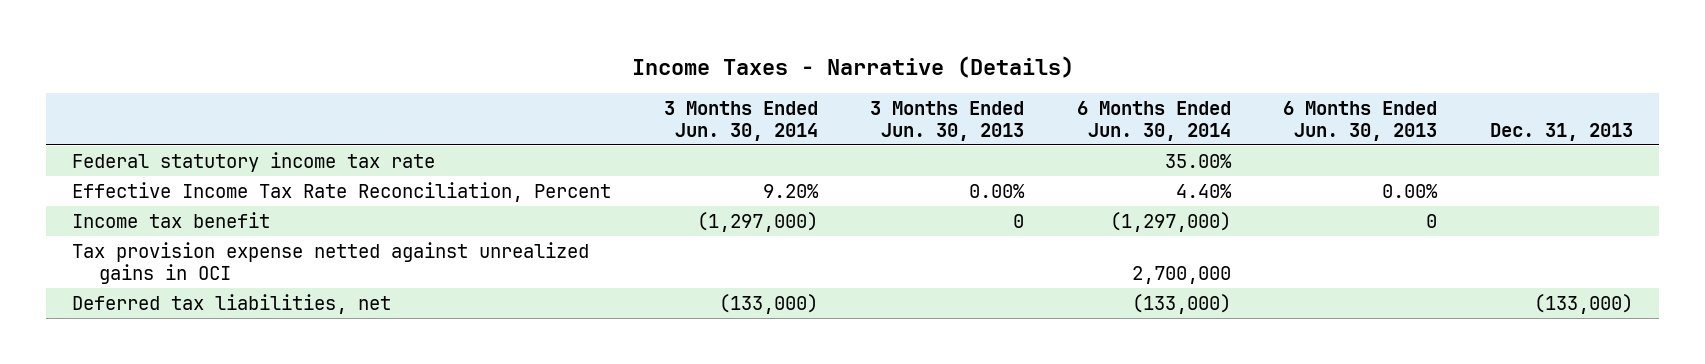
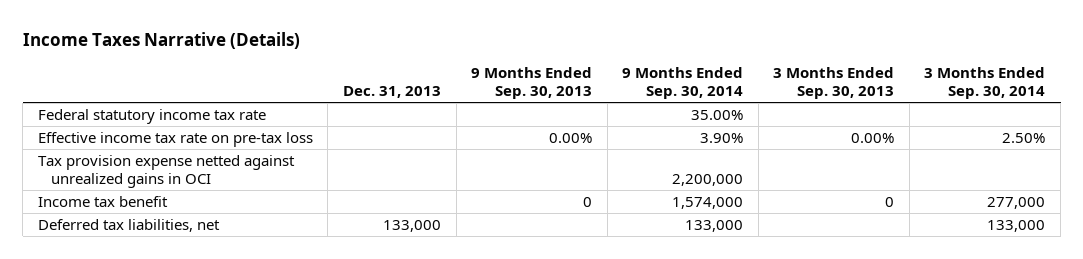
- Income Taxes - Narrative (Details)
+ Income Taxes Narrative (Details)
- | 3 Months Ended Jun. 30, 2014 | 3 Months Ended Jun. 30, 2013 | 6 Months Ended Jun. 30, 2014 | 6 Months Ended Jun. 30, 2013 | Dec. 31, 2013
+ | Dec. 31, 2013 | 9 Months Ended Sep. 30, 2013 | 9 Months Ended Sep. 30, 2014 | 3 Months Ended Sep. 30, 2013 | 3 Months Ended Sep. 30, 2014
- Effective Income Tax Rate Reconciliation, Percent | 9.20% | 0.00% | 4.40% | 0.00% |
+ Effective income tax rate on pre-tax loss | | 0.00% | 3.90% | 0.00% | 2.50%
- Deferred tax liabilities, net | (133,000) | | (133,000) | | (133,000)
moved down: Income tax benefit | | 0 | 1,574,000 | 0 | 277,000
+ Deferred tax liabilities, net | 133,000 | | 133,000 | | 133,000

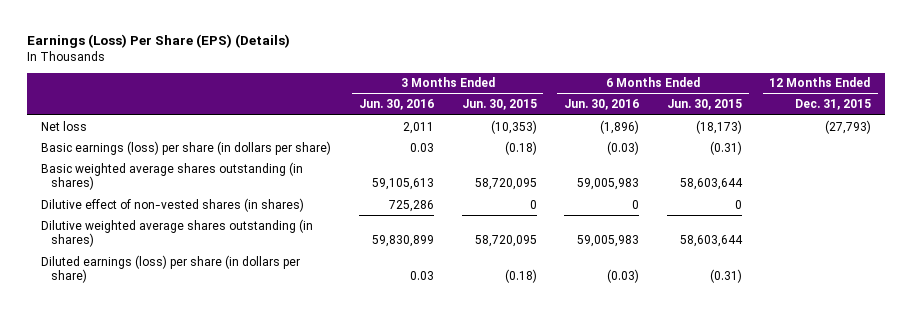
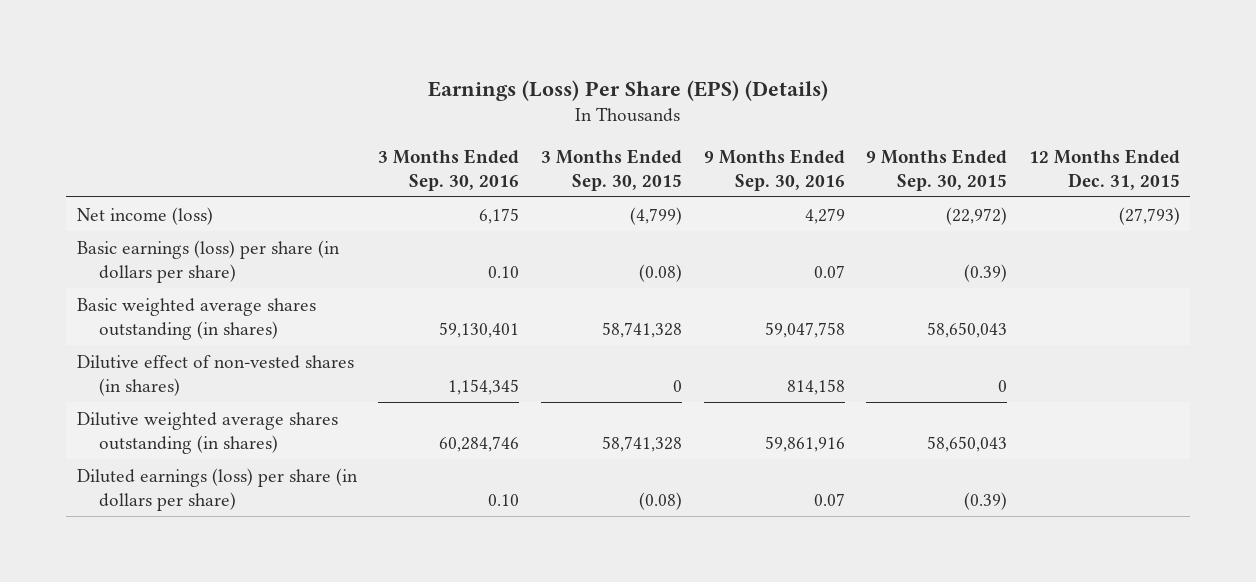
- | 3 Months Ended Jun. 30, 2016 | 3 Months Ended Jun. 30, 2015 | 6 Months Ended Jun. 30, 2016 | 6 Months Ended Jun. 30, 2015 | 12 Months Ended Dec. 31, 2015
+ | 3 Months Ended Sep. 30, 2016 | 3 Months Ended Sep. 30, 2015 | 9 Months Ended Sep. 30, 2016 | 9 Months Ended Sep. 30, 2015 | 12 Months Ended Dec. 31, 2015
- Net loss | 2,011 | (10,353) | (1,896) | (18,173) | (27,793)
+ Net income (loss) | 6,175 | (4,799) | 4,279 | (22,972) | (27,793)

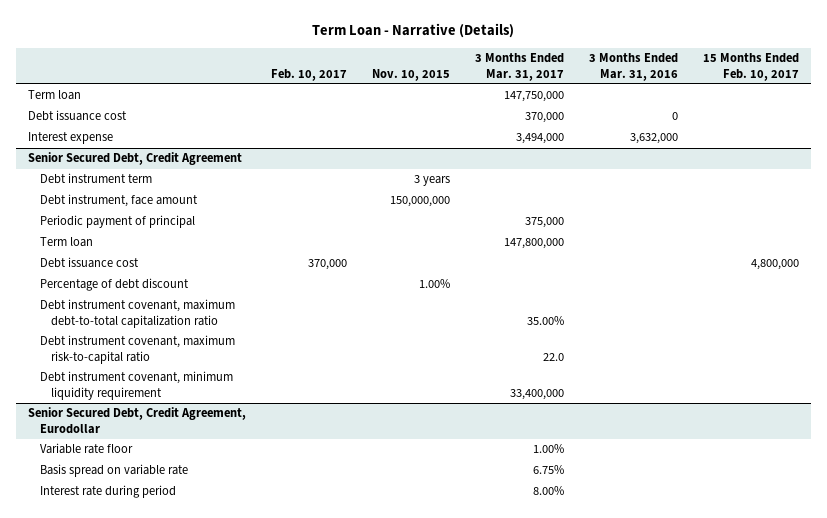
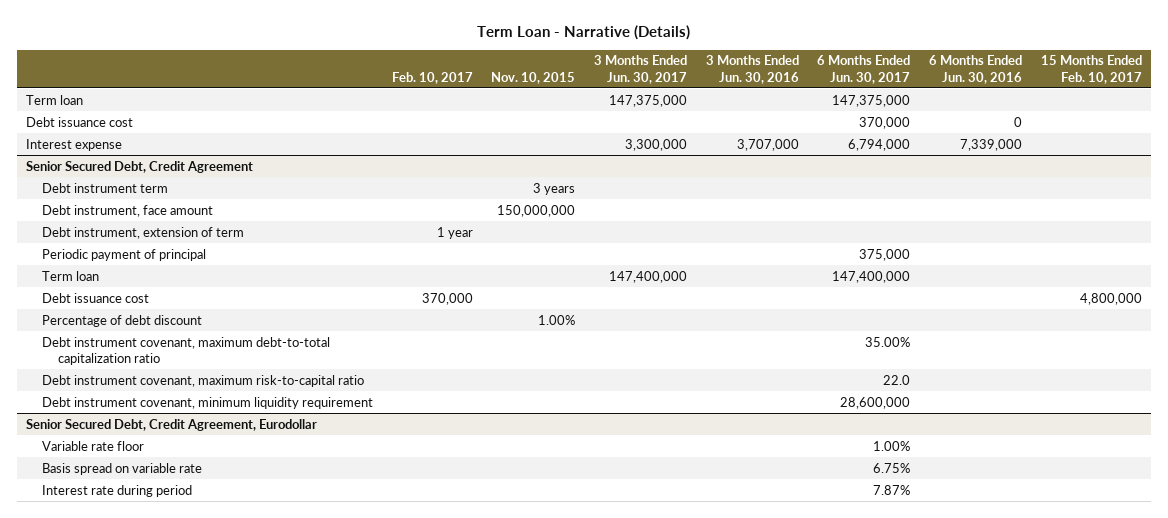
- | Feb. 10, 2017 | Nov. 10, 2015 | 3 Months Ended Mar. 31, 2017 | 3 Months Ended Mar. 31, 2016 | 15 Months Ended Feb. 10, 2017
+ | Feb. 10, 2017 | Nov. 10, 2015 | 3 Months Ended Jun. 30, 2017 | 3 Months Ended Jun. 30, 2016 | 6 Months Ended Jun. 30, 2017 | 6 Months Ended Jun. 30, 2016 | 15 Months Ended Feb. 10, 2017
@ Senior Secured Debt, Credit Agreement
+ Debt instrument, extension of term | 1 year | | | | | |

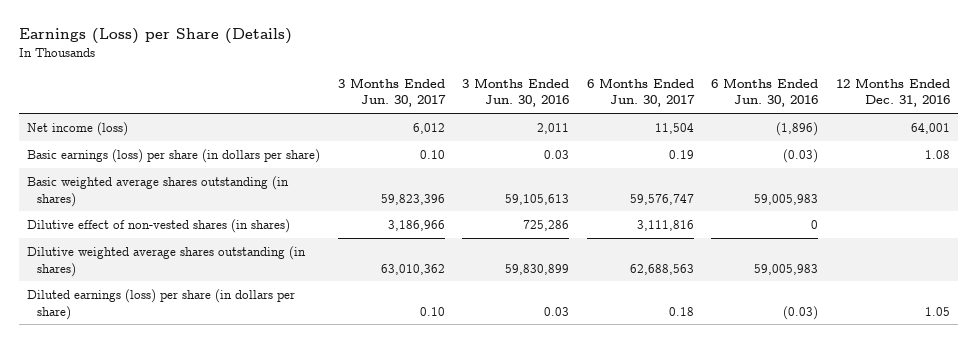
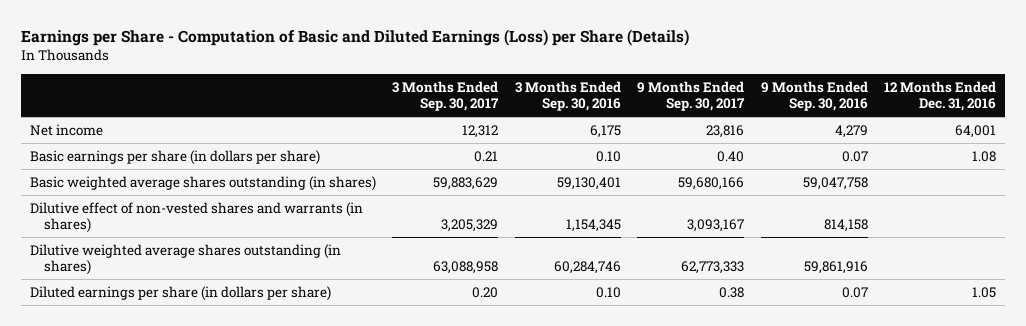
- Earnings (Loss) per Share (Details)
+ Earnings per Share - Computation of Basic and Diluted Earnings (Loss) per Share (Details)
- | 3 Months Ended Jun. 30, 2017 | 3 Months Ended Jun. 30, 2016 | 6 Months Ended Jun. 30, 2017 | 6 Months Ended Jun. 30, 2016 | 12 Months Ended Dec. 31, 2016
+ | 3 Months Ended Sep. 30, 2017 | 3 Months Ended Sep. 30, 2016 | 9 Months Ended Sep. 30, 2017 | 9 Months Ended Sep. 30, 2016 | 12 Months Ended Dec. 31, 2016
- Net income (loss) | 6,012 | 2,011 | 11,504 | (1,896) | 64,001
- Basic earnings (loss) per share (in dollars per share) | 0.10 | 0.03 | 0.19 | (0.03) | 1.08
+ Net income | 12,312 | 6,175 | 23,816 | 4,279 | 64,001
+ Basic earnings per share (in dollars per share) | 0.21 | 0.10 | 0.40 | 0.07 | 1.08
- Dilutive effect of non-vested shares (in shares) | 3,186,966 | 725,286 | 3,111,816 | 0 |
+ Dilutive effect of non-vested shares and warrants (in shares) | 3,205,329 | 1,154,345 | 3,093,167 | 814,158 |
- Diluted earnings (loss) per share (in dollars per share) | 0.10 | 0.03 | 0.18 | (0.03) | 1.05
+ Diluted earnings per share (in dollars per share) | 0.20 | 0.10 | 0.38 | 0.07 | 1.05

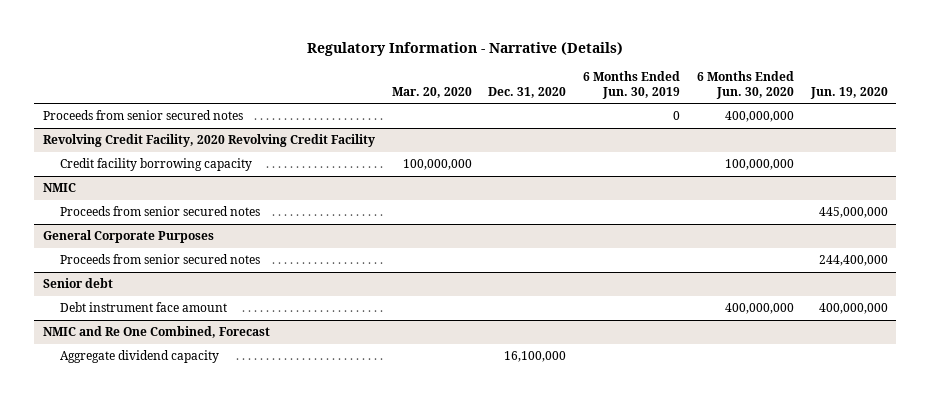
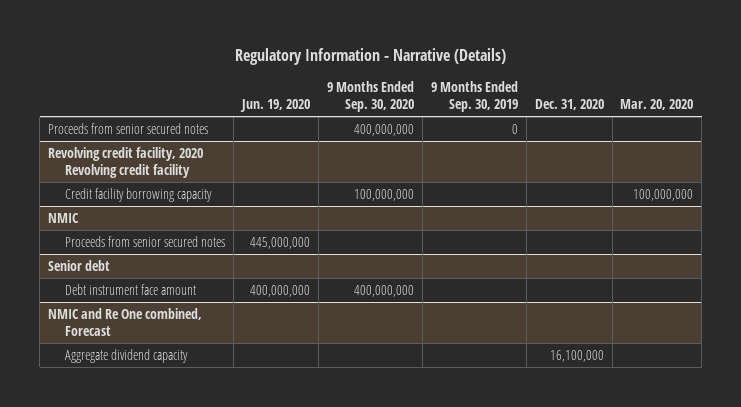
- | Mar. 20, 2020 | Dec. 31, 2020 | 6 Months Ended Jun. 30, 2019 | 6 Months Ended Jun. 30, 2020 | Jun. 19, 2020
+ | Jun. 19, 2020 | 9 Months Ended Sep. 30, 2020 | 9 Months Ended Sep. 30, 2019 | Dec. 31, 2020 | Mar. 20, 2020
- Revolving Credit Facility, 2020 Revolving Credit Facility
+ Revolving credit facility, 2020 Revolving credit facility
- General Corporate Purposes
- Proceeds from senior secured notes | | | | | 244,400,000
- NMIC and Re One Combined, Forecast
+ NMIC and Re One combined, Forecast

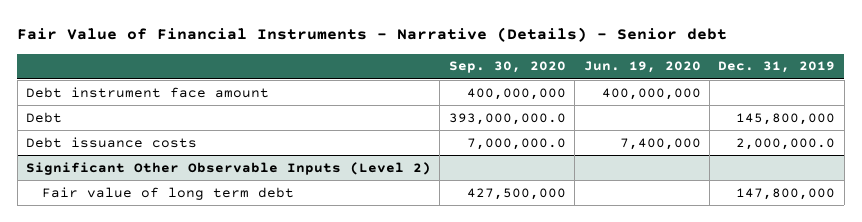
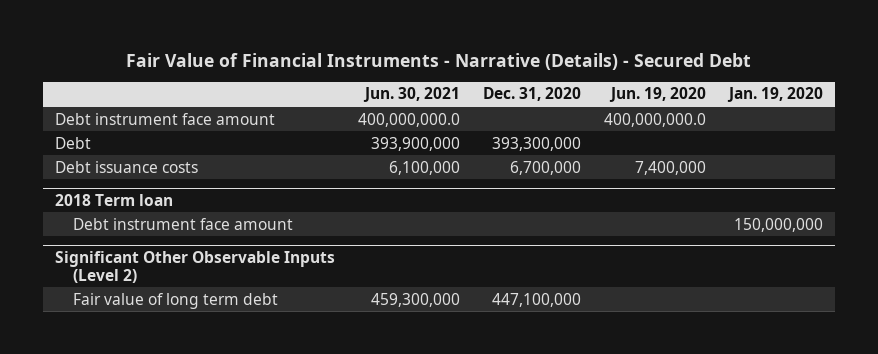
- Fair Value of Financial Instruments - Narrative (Details) - Senior debt
+ Fair Value of Financial Instruments - Narrative (Details) - Secured Debt
- | Sep. 30, 2020 | Jun. 19, 2020 | Dec. 31, 2019
+ | Jun. 30, 2021 | Dec. 31, 2020 | Jun. 19, 2020 | Jan. 19, 2020
- Debt instrument face amount | 400,000,000 | 400,000,000 |
+ Debt instrument face amount | 400,000,000.0 | | 400,000,000.0 |
+ 2018 Term loan
+ Debt instrument face amount | | | | 150,000,000

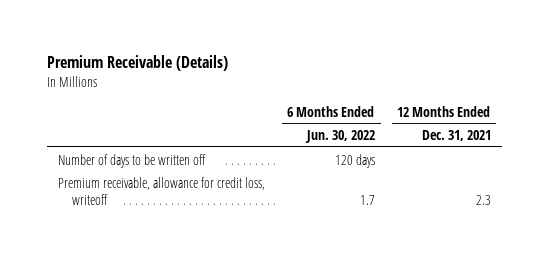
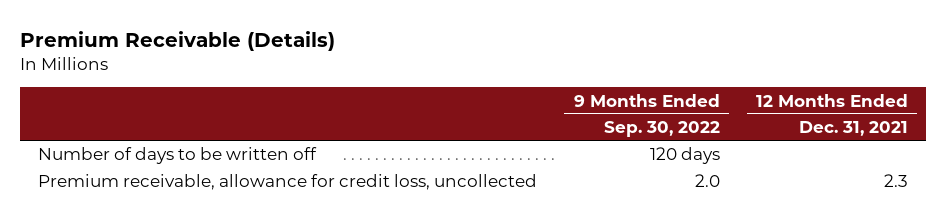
- | 6 Months Ended Jun. 30, 2022 | 12 Months Ended Dec. 31, 2021
+ | 9 Months Ended Sep. 30, 2022 | 12 Months Ended Dec. 31, 2021
- Premium receivable, allowance for credit loss, writeoff | 1.7 | 2.3
+ Premium receivable, allowance for credit loss, uncollected | 2.0 | 2.3

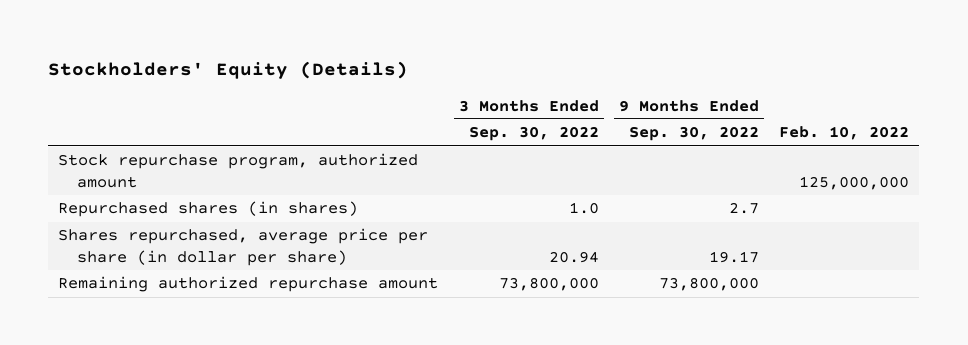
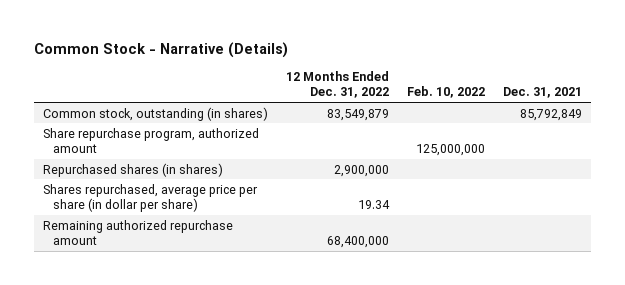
- Stockholders' Equity (Details)
+ Common Stock - Narrative (Details)
- | 3 Months Ended Sep. 30, 2022 | 9 Months Ended Sep. 30, 2022 | Feb. 10, 2022
+ | 12 Months Ended Dec. 31, 2022 | Feb. 10, 2022 | Dec. 31, 2021
- Stock repurchase program, authorized amount | | | 125,000,000
+ Common stock, outstanding (in shares) | 83,549,879 | | 85,792,849
+ Share repurchase program, authorized amount | | 125,000,000 |

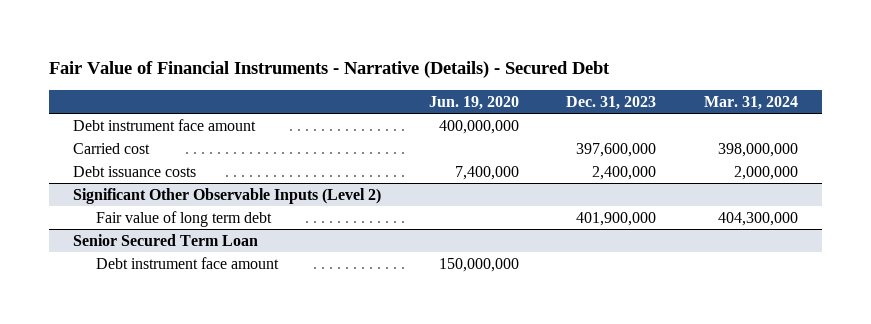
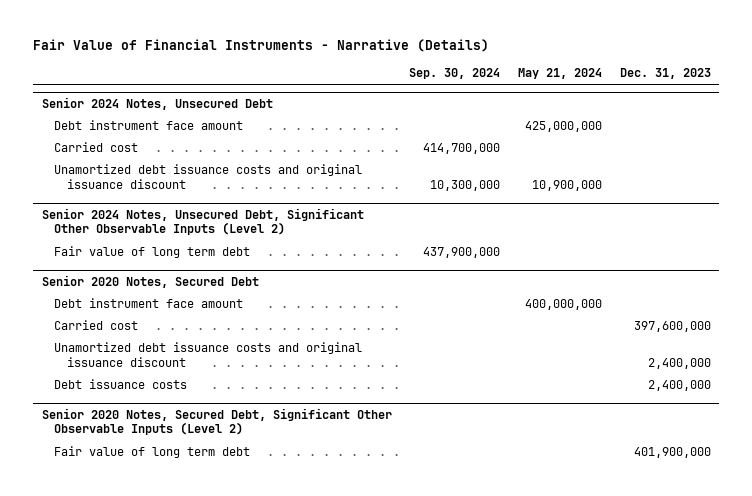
- Fair Value of Financial Instruments - Narrative (Details) - Secured Debt
+ Fair Value of Financial Instruments - Narrative (Details)
- | Jun. 19, 2020 | Dec. 31, 2023 | Mar. 31, 2024
+ | Sep. 30, 2024 | May 21, 2024 | Dec. 31, 2023
+ Senior 2024 Notes, Unsecured Debt
+ Debt instrument face amount | | 425,000,000 |
+ Carried cost | 414,700,000 | |
+ Unamortized debt issuance costs and original issuance discount | 10,300,000 | 10,900,000 |
+ Senior 2024 Notes, Unsecured Debt, Significant Other Observable Inputs (Level 2)
+ Fair value of long term debt | 437,900,000 | |
+ Senior 2020 Notes, Secured Debt
+ Unamortized debt issuance costs and original issuance discount | | | 2,400,000
- Significant Other Observable Inputs (Level 2)
+ Senior 2020 Notes, Secured Debt, Significant Other Observable Inputs (Level 2)
- Senior Secured Term Loan
- Debt instrument face amount | 150,000,000 | |

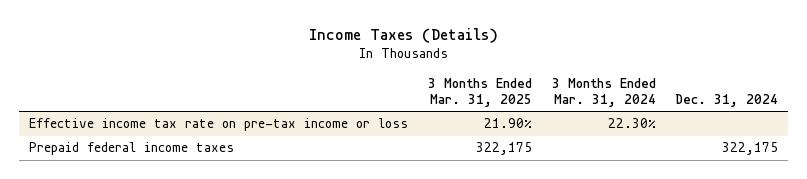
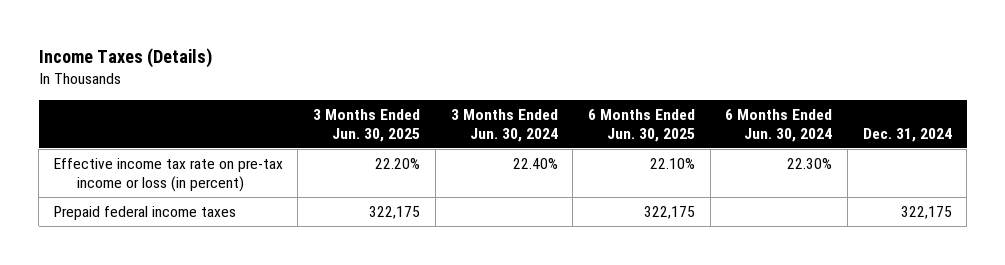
- | 3 Months Ended Mar. 31, 2025 | 3 Months Ended Mar. 31, 2024 | Dec. 31, 2024
+ | 3 Months Ended Jun. 30, 2025 | 3 Months Ended Jun. 30, 2024 | 6 Months Ended Jun. 30, 2025 | 6 Months Ended Jun. 30, 2024 | Dec. 31, 2024
- Effective income tax rate on pre-tax income or loss | 21.90% | 22.30% |
+ Effective income tax rate on pre-tax income or loss (in percent) | 22.20% | 22.40% | 22.10% | 22.30% |

